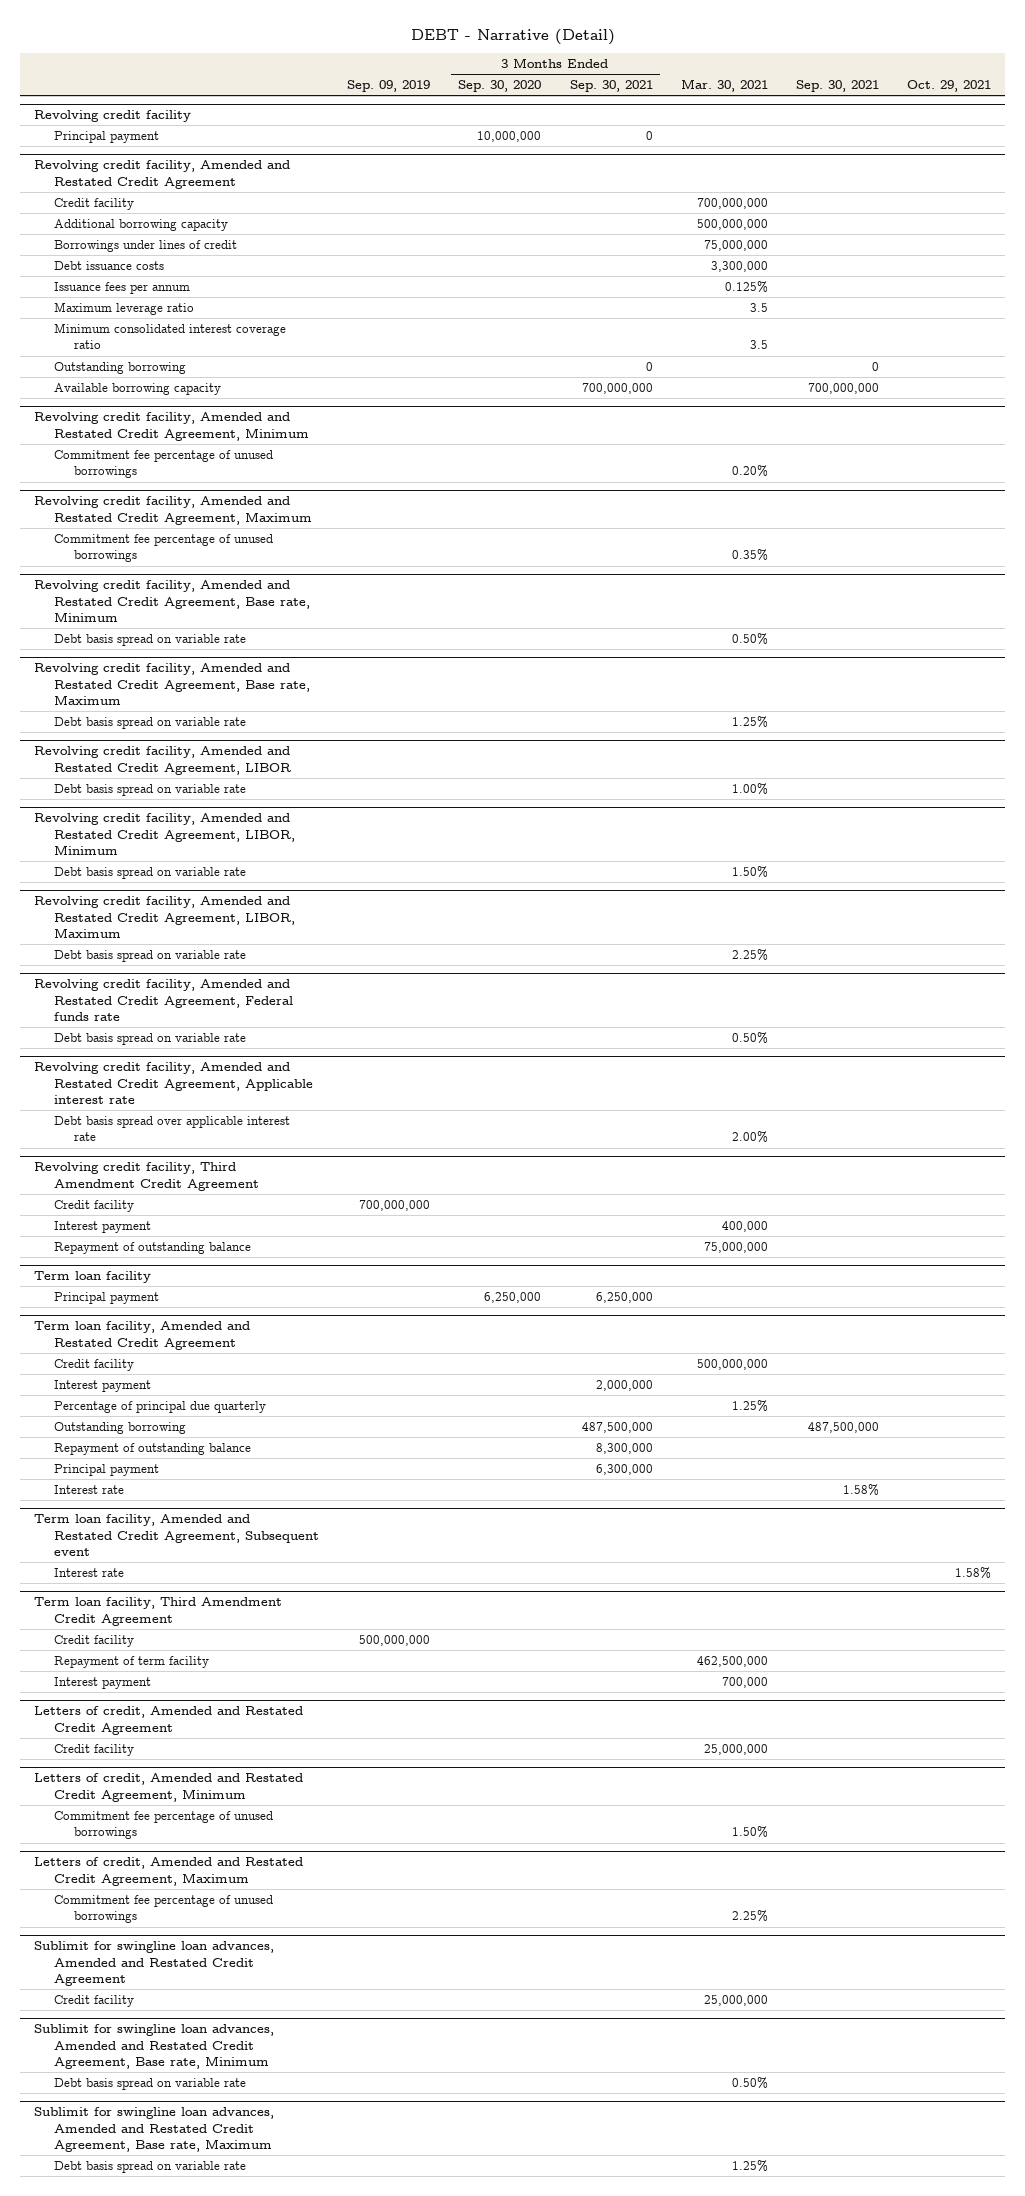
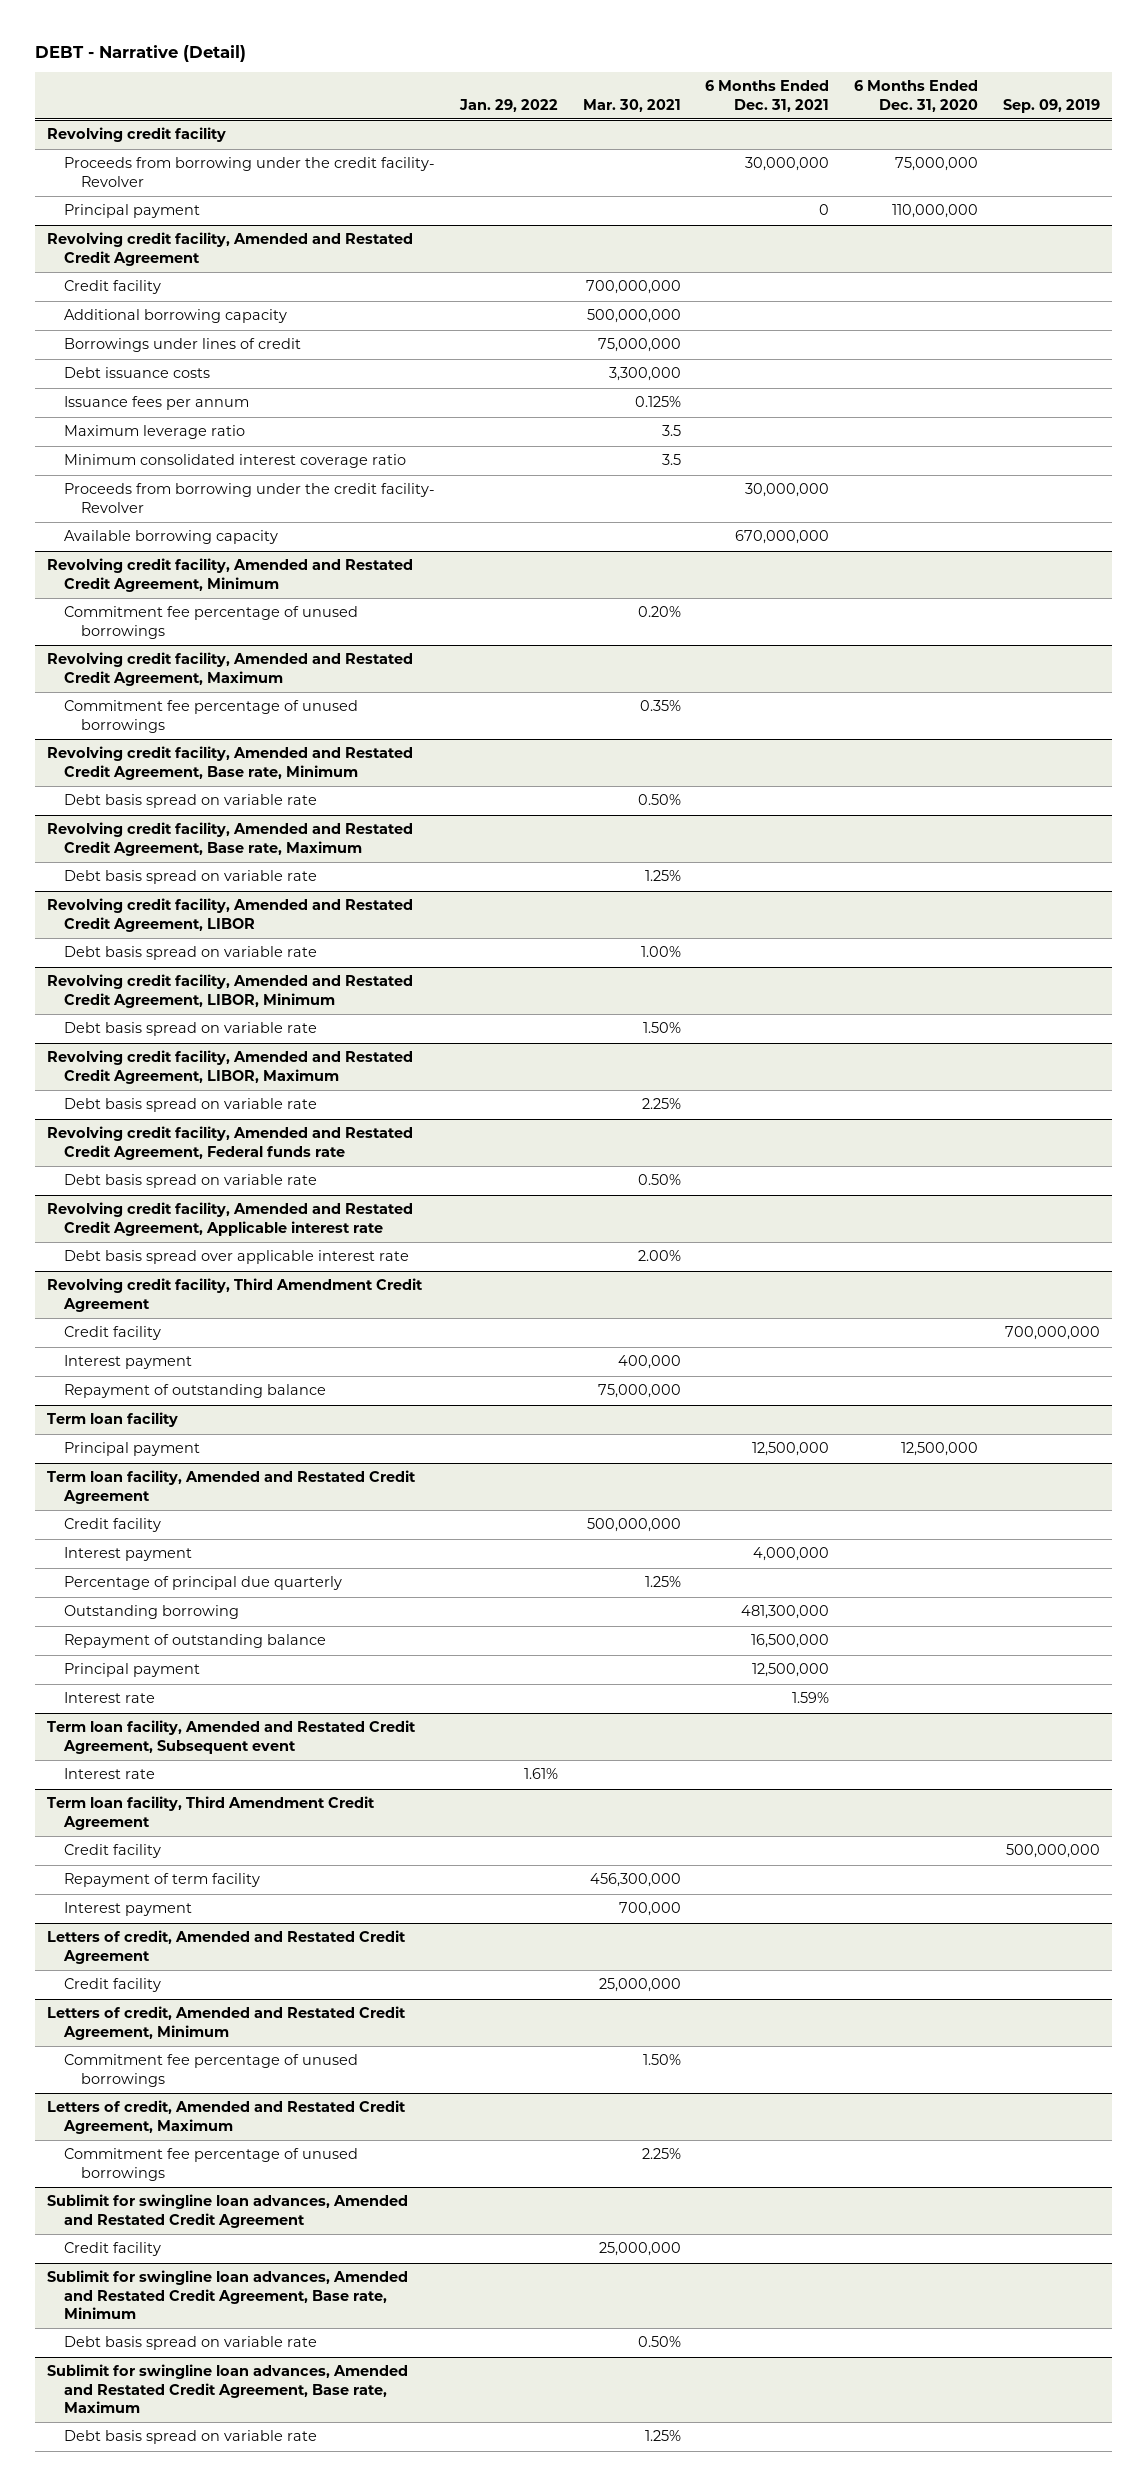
- | Sep. 09, 2019 | 3 Months Ended Sep. 30, 2020 | 3 Months Ended Sep. 30, 2021 | Mar. 30, 2021 | Sep. 30, 2021 | Oct. 29, 2021
+ | Jan. 29, 2022 | Mar. 30, 2021 | 6 Months Ended Dec. 31, 2021 | 6 Months Ended Dec. 31, 2020 | Sep. 09, 2019
@ Revolving credit facility
+ Proceeds from borrowing under the credit facility- Revolver | | | 30,000,000 | 75,000,000 |
@ Revolving credit facility, Amended and Restated Credit Agreement
- Outstanding borrowing | | | 0 | | 0 |
+ Proceeds from borrowing under the credit facility- Revolver | | | 30,000,000 | |
@ Term loan facility, Third Amendment Credit Agreement
- Repayment of term facility | | | | 462,500,000 | |
+ Repayment of term facility | | 456,300,000 | | |

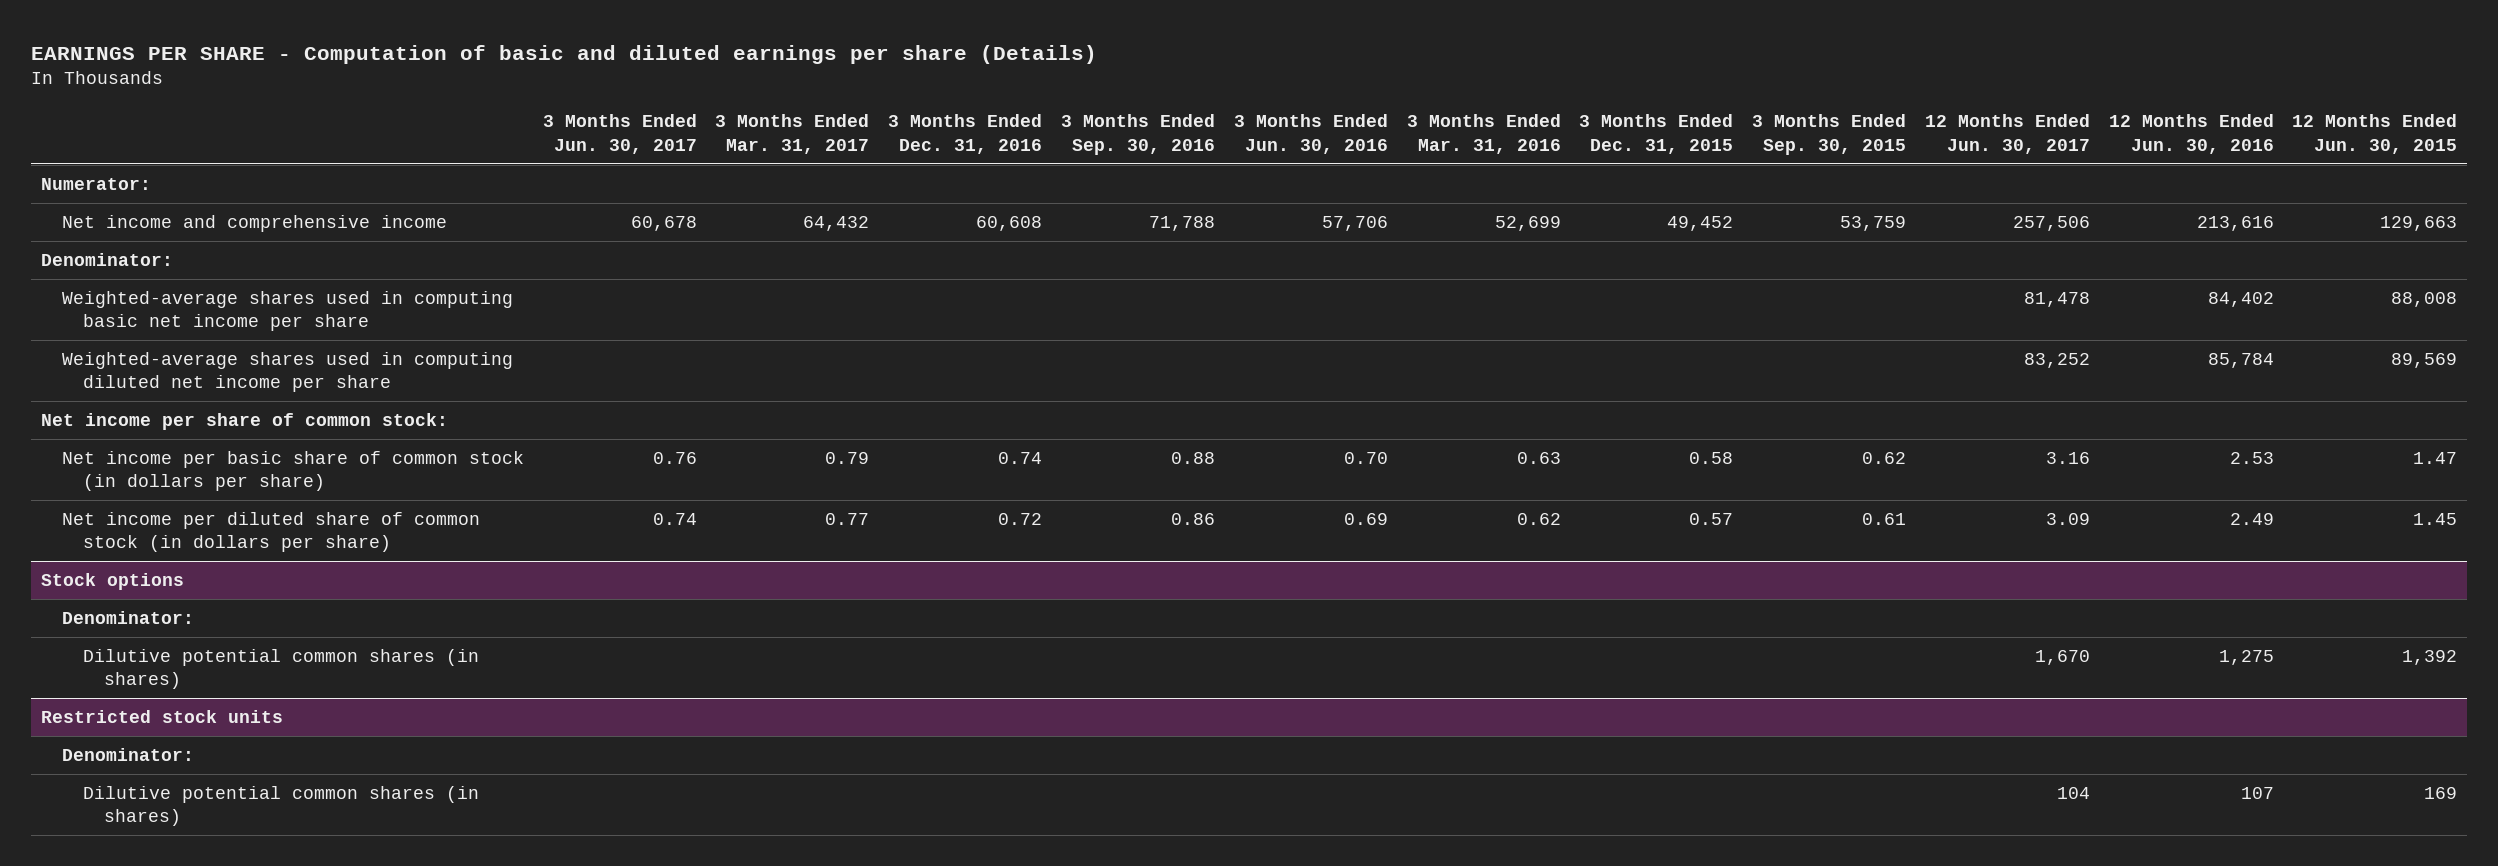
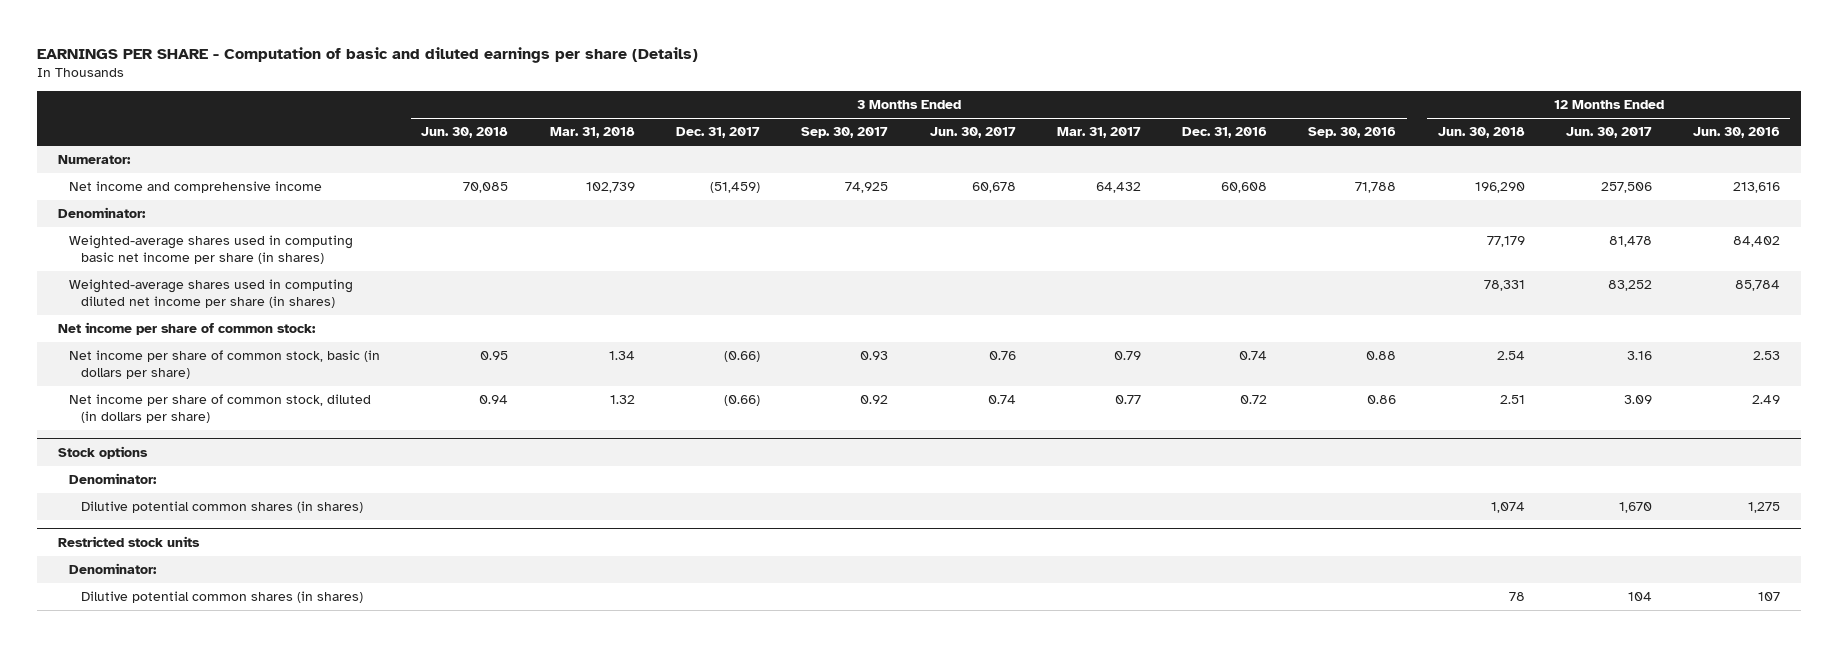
- | 3 Months Ended Jun. 30, 2017 | 3 Months Ended Mar. 31, 2017 | 3 Months Ended Dec. 31, 2016 | 3 Months Ended Sep. 30, 2016 | 3 Months Ended Jun. 30, 2016 | 3 Months Ended Mar. 31, 2016 | 3 Months Ended Dec. 31, 2015 | 3 Months Ended Sep. 30, 2015 | 12 Months Ended Jun. 30, 2017 | 12 Months Ended Jun. 30, 2016 | 12 Months Ended Jun. 30, 2015
+ | 3 Months Ended Jun. 30, 2018 | 3 Months Ended Mar. 31, 2018 | 3 Months Ended Dec. 31, 2017 | 3 Months Ended Sep. 30, 2017 | 3 Months Ended Jun. 30, 2017 | 3 Months Ended Mar. 31, 2017 | 3 Months Ended Dec. 31, 2016 | 3 Months Ended Sep. 30, 2016 | 12 Months Ended Jun. 30, 2018 | 12 Months Ended Jun. 30, 2017 | 12 Months Ended Jun. 30, 2016
- Weighted-average shares used in computing basic net income per share | | | | | | | | | 81,478 | 84,402 | 88,008
- Weighted-average shares used in computing diluted net income per share | | | | | | | | | 83,252 | 85,784 | 89,569
+ Weighted-average shares used in computing basic net income per share (in shares) | | | | | | | | | 77,179 | 81,478 | 84,402
+ Weighted-average shares used in computing diluted net income per share (in shares) | | | | | | | | | 78,331 | 83,252 | 85,784
- Net income per basic share of common stock (in dollars per share) | 0.76 | 0.79 | 0.74 | 0.88 | 0.70 | 0.63 | 0.58 | 0.62 | 3.16 | 2.53 | 1.47
- Net income per diluted share of common stock (in dollars per share) | 0.74 | 0.77 | 0.72 | 0.86 | 0.69 | 0.62 | 0.57 | 0.61 | 3.09 | 2.49 | 1.45
+ Net income per share of common stock, basic (in dollars per share) | 0.95 | 1.34 | (0.66) | 0.93 | 0.76 | 0.79 | 0.74 | 0.88 | 2.54 | 3.16 | 2.53
+ Net income per share of common stock, diluted (in dollars per share) | 0.94 | 1.32 | (0.66) | 0.92 | 0.74 | 0.77 | 0.72 | 0.86 | 2.51 | 3.09 | 2.49

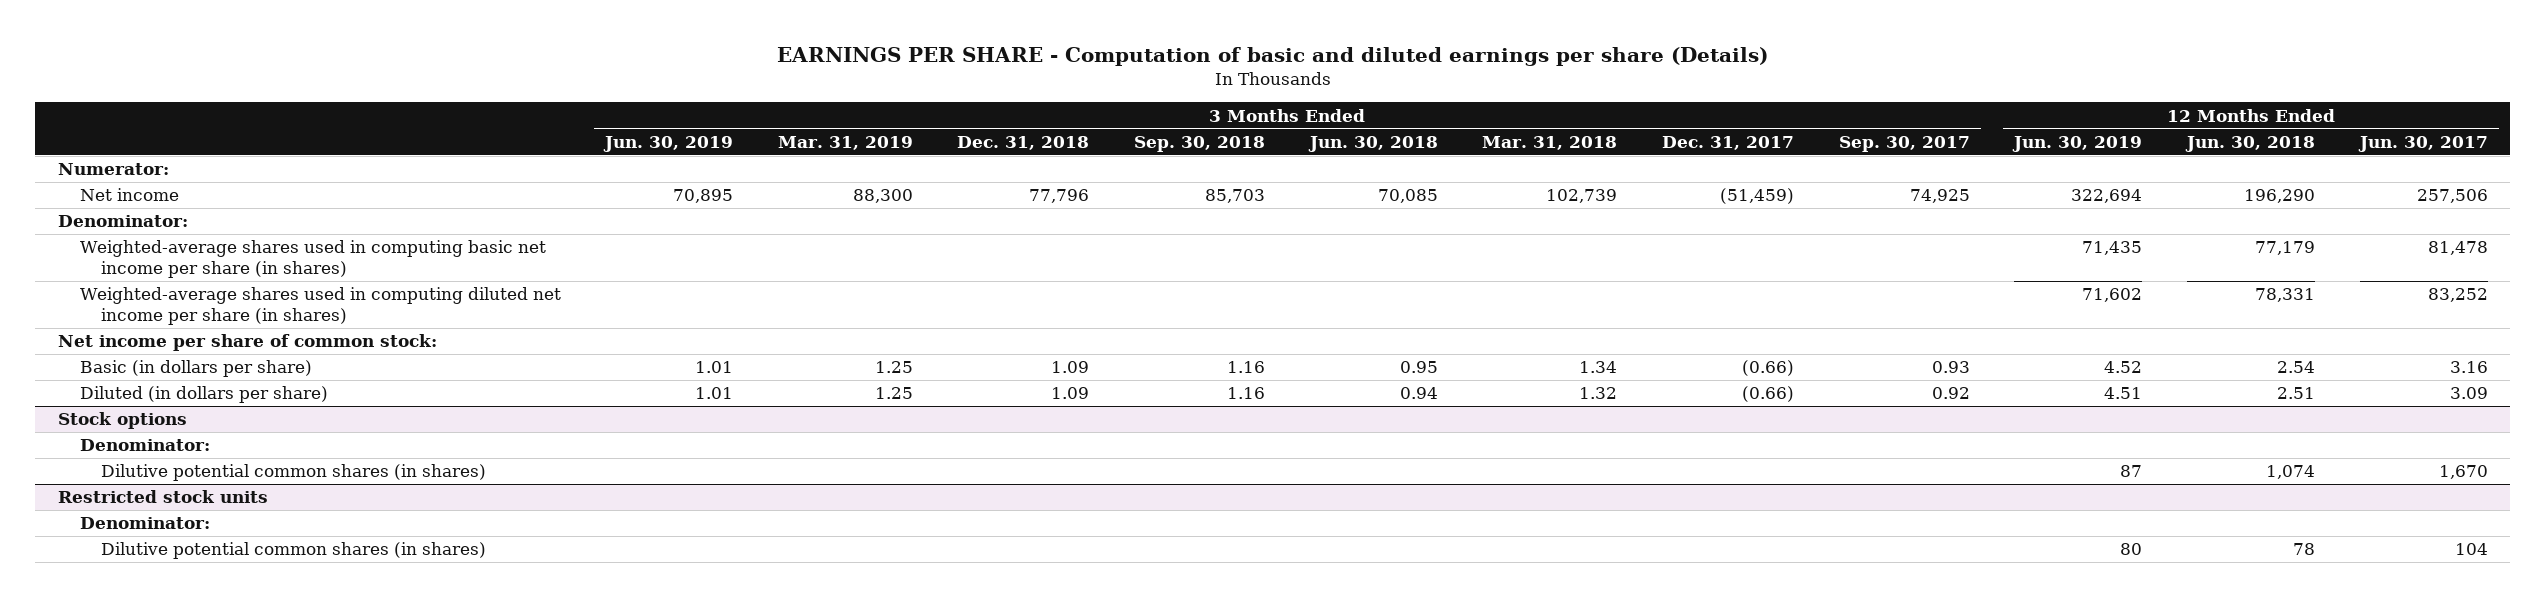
- | 3 Months Ended Jun. 30, 2018 | 3 Months Ended Mar. 31, 2018 | 3 Months Ended Dec. 31, 2017 | 3 Months Ended Sep. 30, 2017 | 3 Months Ended Jun. 30, 2017 | 3 Months Ended Mar. 31, 2017 | 3 Months Ended Dec. 31, 2016 | 3 Months Ended Sep. 30, 2016 | 12 Months Ended Jun. 30, 2018 | 12 Months Ended Jun. 30, 2017 | 12 Months Ended Jun. 30, 2016
+ | 3 Months Ended Jun. 30, 2019 | 3 Months Ended Mar. 31, 2019 | 3 Months Ended Dec. 31, 2018 | 3 Months Ended Sep. 30, 2018 | 3 Months Ended Jun. 30, 2018 | 3 Months Ended Mar. 31, 2018 | 3 Months Ended Dec. 31, 2017 | 3 Months Ended Sep. 30, 2017 | 12 Months Ended Jun. 30, 2019 | 12 Months Ended Jun. 30, 2018 | 12 Months Ended Jun. 30, 2017
- Net income and comprehensive income | 70,085 | 102,739 | (51,459) | 74,925 | 60,678 | 64,432 | 60,608 | 71,788 | 196,290 | 257,506 | 213,616
+ Net income | 70,895 | 88,300 | 77,796 | 85,703 | 70,085 | 102,739 | (51,459) | 74,925 | 322,694 | 196,290 | 257,506
- Net income per share of common stock, basic (in dollars per share) | 0.95 | 1.34 | (0.66) | 0.93 | 0.76 | 0.79 | 0.74 | 0.88 | 2.54 | 3.16 | 2.53
- Net income per share of common stock, diluted (in dollars per share) | 0.94 | 1.32 | (0.66) | 0.92 | 0.74 | 0.77 | 0.72 | 0.86 | 2.51 | 3.09 | 2.49
+ Basic (in dollars per share) | 1.01 | 1.25 | 1.09 | 1.16 | 0.95 | 1.34 | (0.66) | 0.93 | 4.52 | 2.54 | 3.16
+ Diluted (in dollars per share) | 1.01 | 1.25 | 1.09 | 1.16 | 0.94 | 1.32 | (0.66) | 0.92 | 4.51 | 2.51 | 3.09

